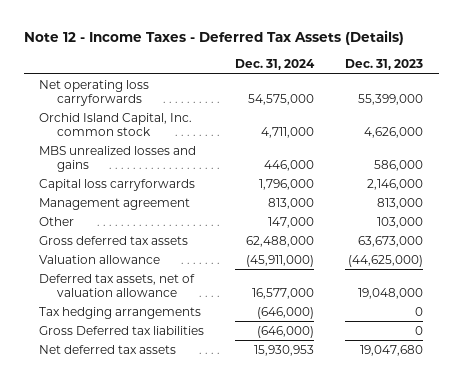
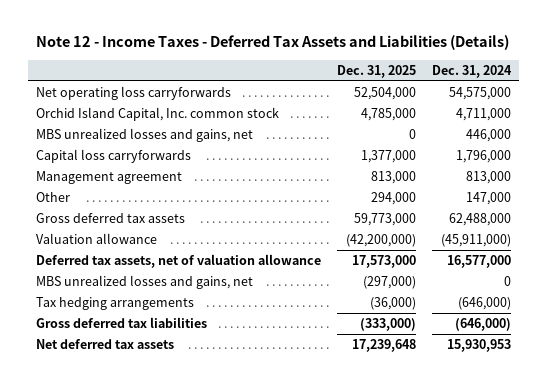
- Note 12 - Income Taxes - Deferred Tax Assets (Details)
+ Note 12 - Income Taxes - Deferred Tax Assets and Liabilities (Details)
- | Dec. 31, 2024 | Dec. 31, 2023
+ | Dec. 31, 2025 | Dec. 31, 2024
- MBS unrealized losses and gains | 446,000 | 586,000
+ MBS unrealized losses and gains, net | 0 | 446,000
+ MBS unrealized losses and gains, net | (297,000) | 0
- Gross Deferred tax liabilities | (646,000) | 0
+ Gross deferred tax liabilities | (333,000) | (646,000)

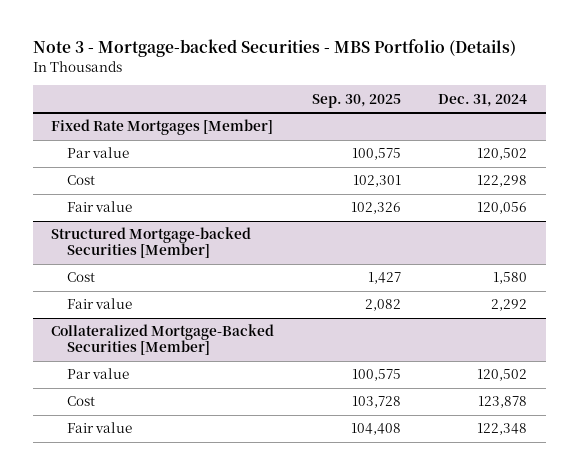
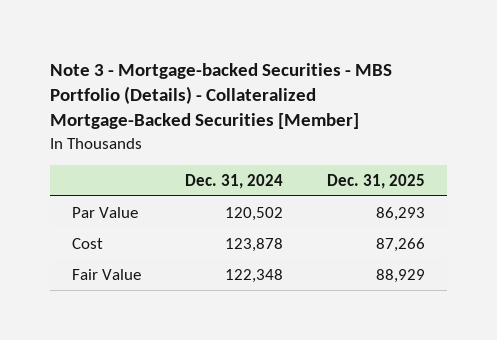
- Note 3 - Mortgage-backed Securities - MBS Portfolio (Details)
+ Note 3 - Mortgage-backed Securities - MBS Portfolio (Details) - Collateralized Mortgage-Backed Securities [Member]
- | Sep. 30, 2025 | Dec. 31, 2024
+ | Dec. 31, 2024 | Dec. 31, 2025
- Fixed Rate Mortgages [Member]
- Par value | 100,575 | 120,502
- Cost | 102,301 | 122,298
- Fair value | 102,326 | 120,056
- Structured Mortgage-backed Securities [Member]
- Cost | 1,427 | 1,580
- Fair value | 2,082 | 2,292
- Collateralized Mortgage-Backed Securities [Member]
- Par value | 100,575 | 120,502
+ Par Value | 120,502 | 86,293
- Fair value | 104,408 | 122,348
+ Fair Value | 122,348 | 88,929

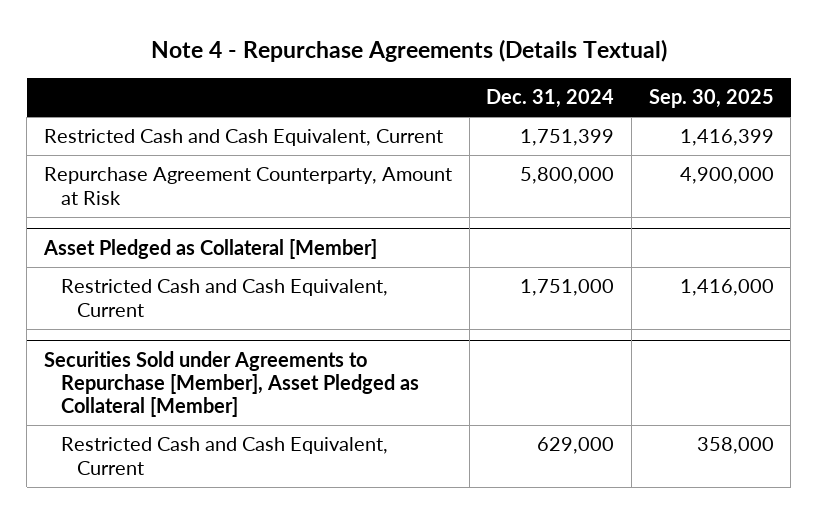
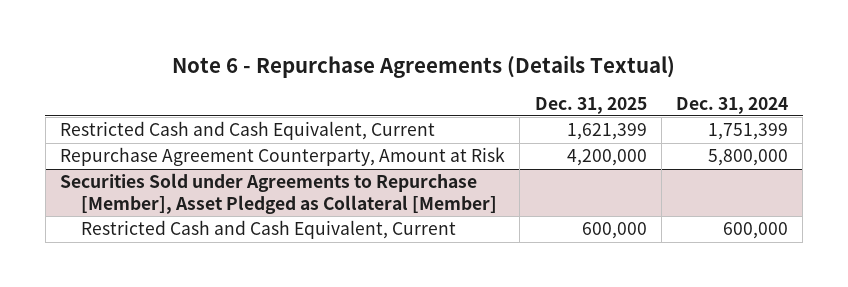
- Note 4 - Repurchase Agreements (Details Textual)
+ Note 6 - Repurchase Agreements (Details Textual)
- | Dec. 31, 2024 | Sep. 30, 2025
+ | Dec. 31, 2025 | Dec. 31, 2024
- Asset Pledged as Collateral [Member]
- Restricted Cash and Cash Equivalent, Current | 1,751,000 | 1,416,000
@ Securities Sold under Agreements to Repurchase [Member], Asset Pledged as Collateral [Member]
- Restricted Cash and Cash Equivalent, Current | 629,000 | 358,000
+ Restricted Cash and Cash Equivalent, Current | 600,000 | 600,000

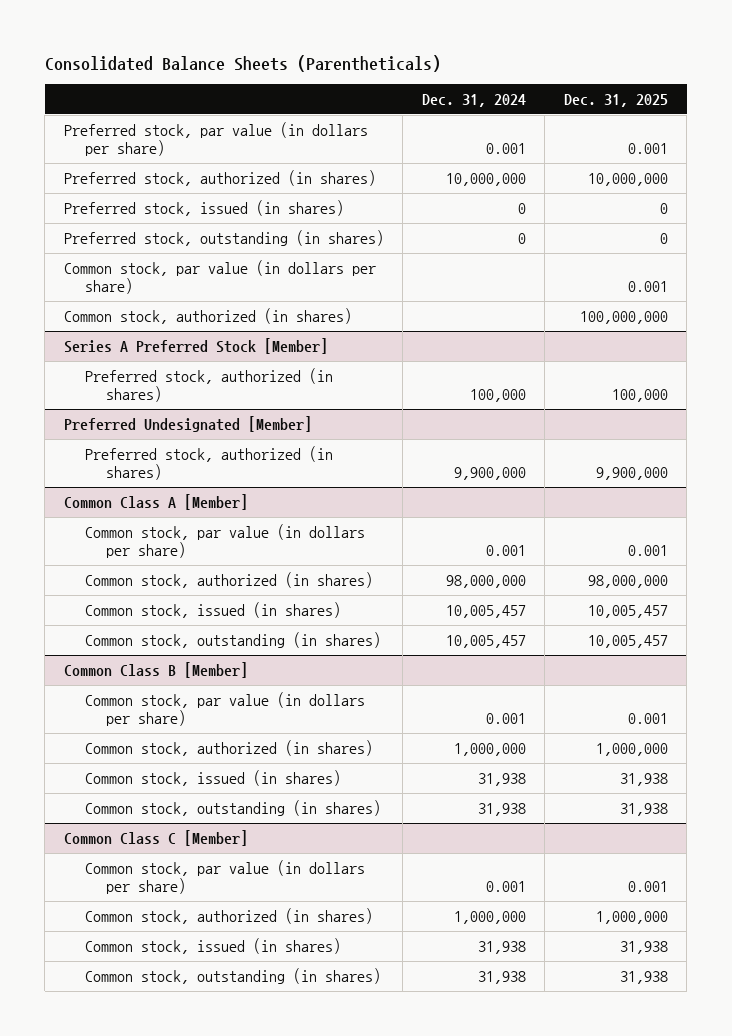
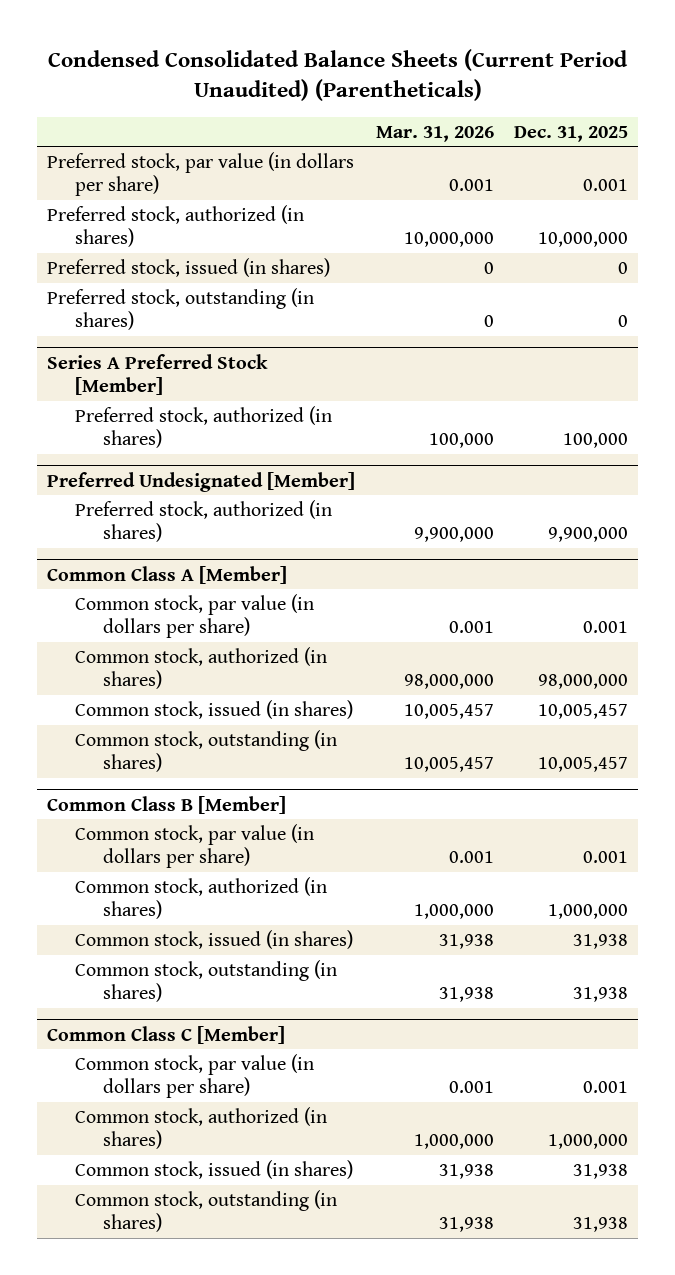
- Consolidated Balance Sheets (Parentheticals)
+ Condensed Consolidated Balance Sheets (Current Period Unaudited) (Parentheticals)
- | Dec. 31, 2024 | Dec. 31, 2025
+ | Mar. 31, 2026 | Dec. 31, 2025
- Common stock, par value (in dollars per share) | | 0.001
- Common stock, authorized (in shares) | | 100,000,000

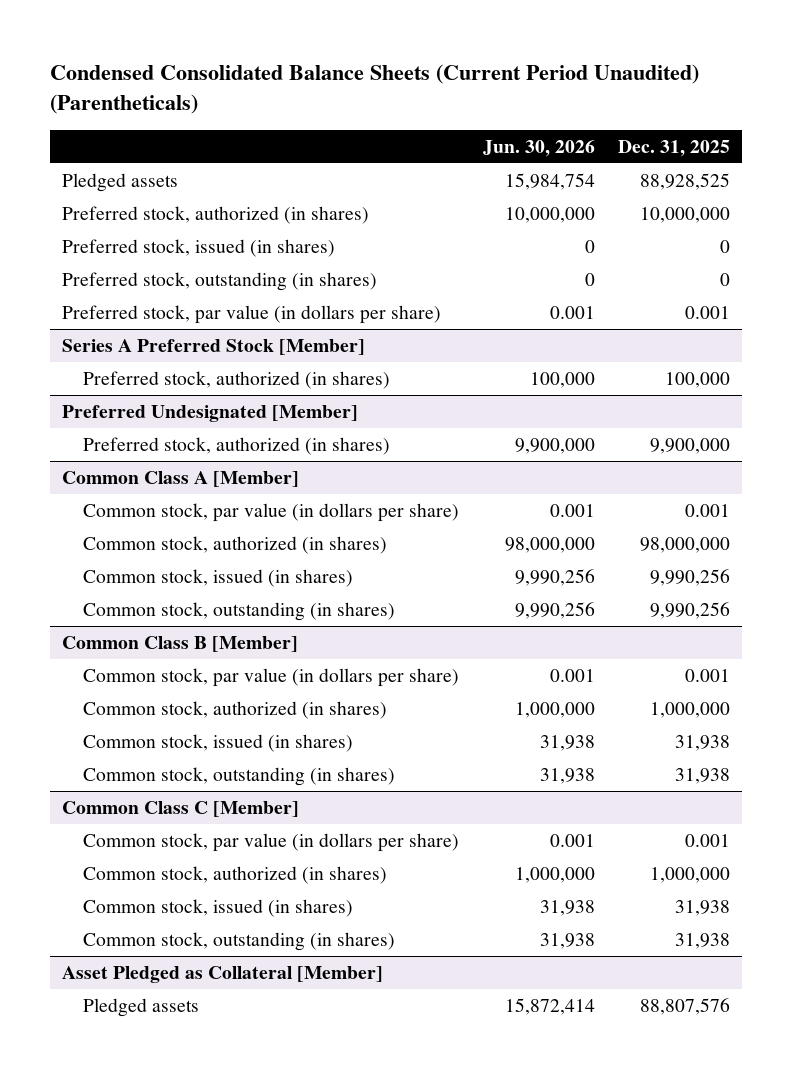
- | Mar. 31, 2026 | Dec. 31, 2025
+ | Jun. 30, 2026 | Dec. 31, 2025
+ Pledged assets | 15,984,754 | 88,928,525
moved down: Preferred stock, par value (in dollars per share) | 0.001 | 0.001
@ Common Class A [Member]
- Common stock, issued (in shares) | 10,005,457 | 10,005,457
- Common stock, outstanding (in shares) | 10,005,457 | 10,005,457
+ Common stock, issued (in shares) | 9,990,256 | 9,990,256
+ Common stock, outstanding (in shares) | 9,990,256 | 9,990,256
+ Asset Pledged as Collateral [Member]
+ Pledged assets | 15,872,414 | 88,807,576

